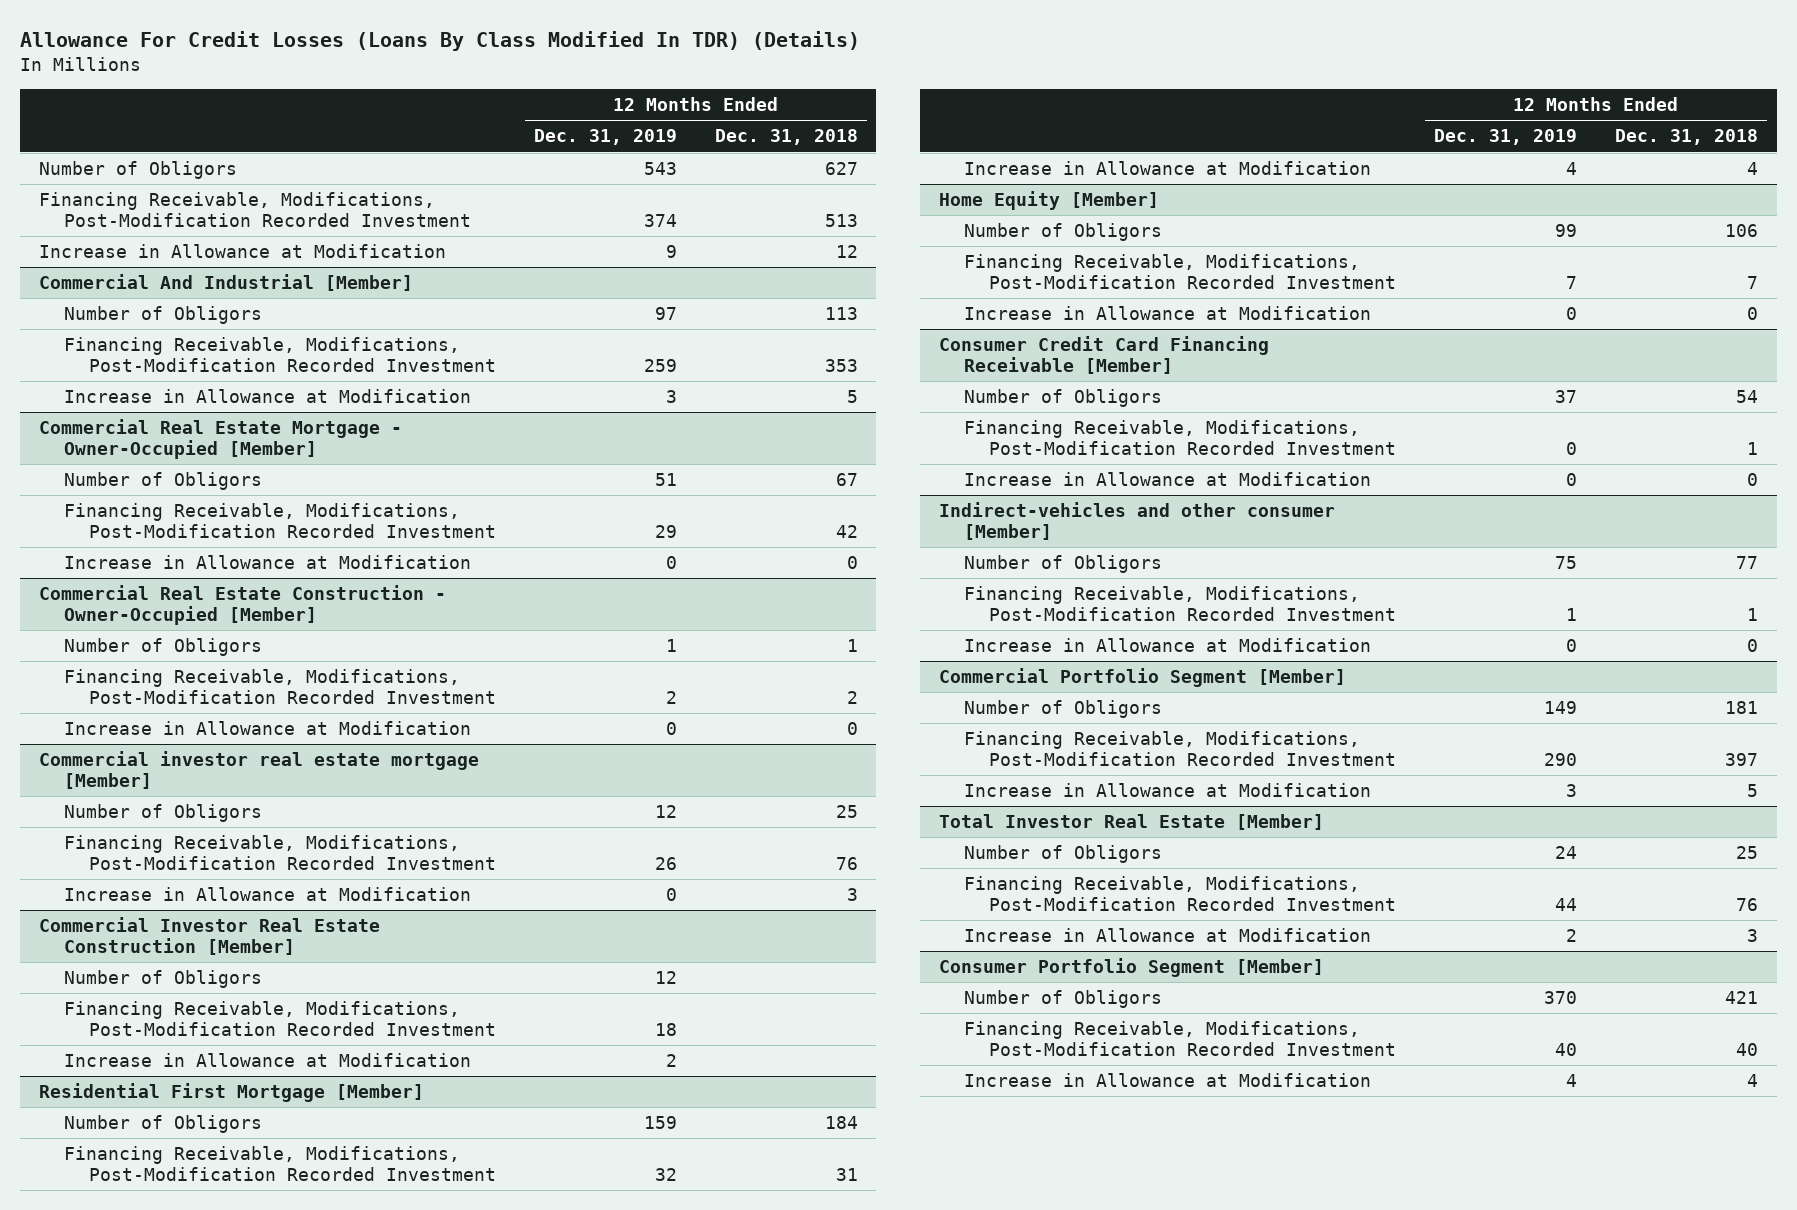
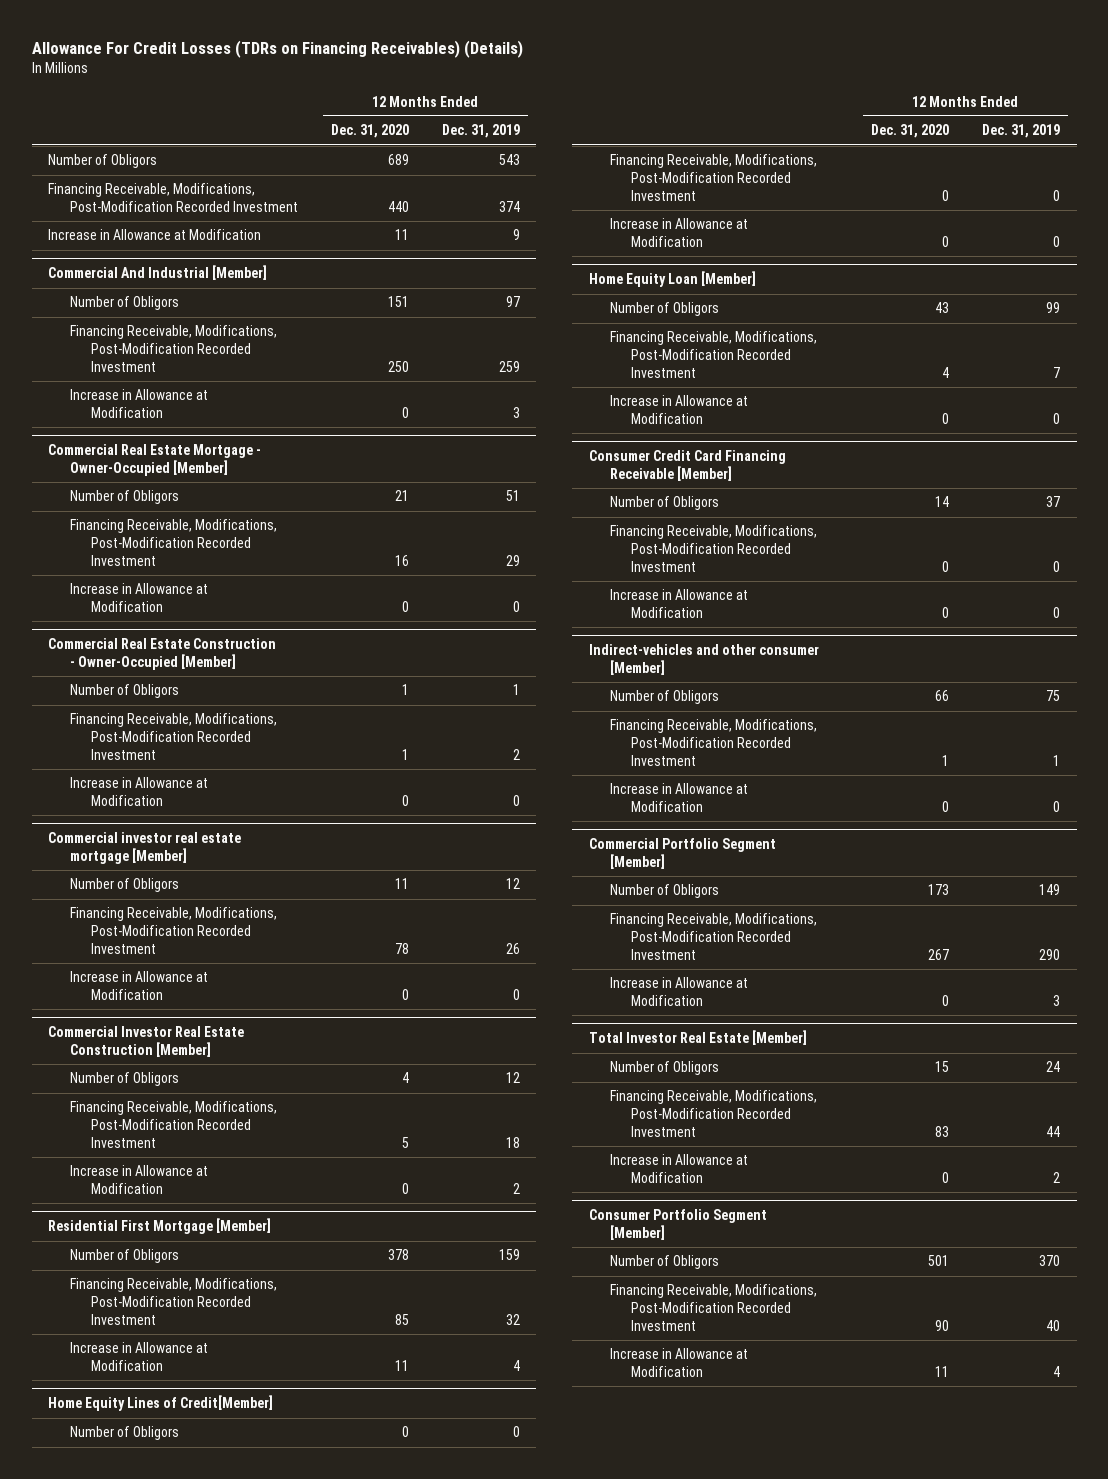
- Allowance For Credit Losses (Loans By Class Modified In TDR) (Details)
+ Allowance For Credit Losses (TDRs on Financing Receivables) (Details)
- | 12 Months Ended Dec. 31, 2019 | 12 Months Ended Dec. 31, 2018
+ | 12 Months Ended Dec. 31, 2020 | 12 Months Ended Dec. 31, 2019
- Home Equity [Member]
+ Home Equity Lines of Credit[Member]
+ Number of Obligors | 0 | 0
+ Financing Receivable, Modifications, Post-Modification Recorded Investment | 0 | 0
+ Increase in Allowance at Modification | 0 | 0
+ Home Equity Loan [Member]

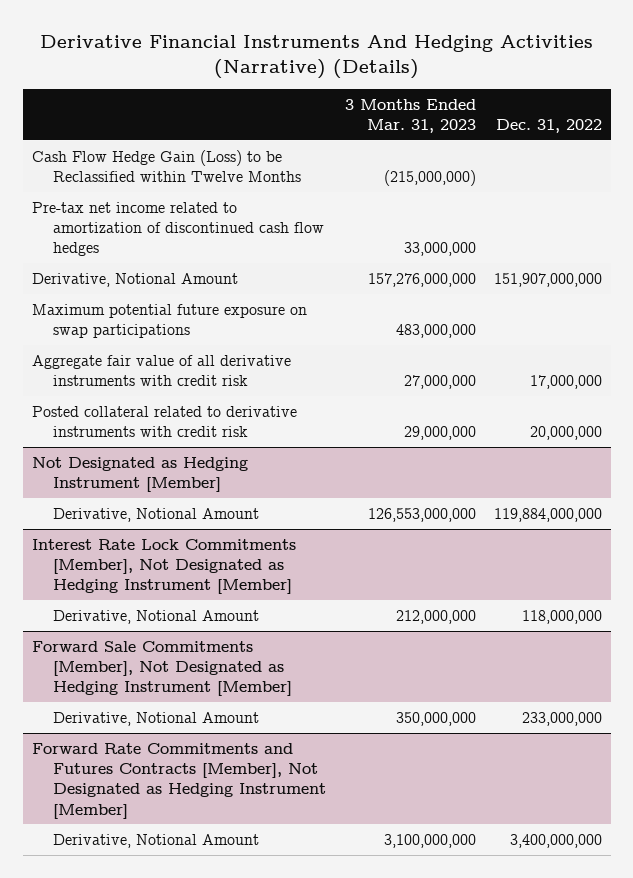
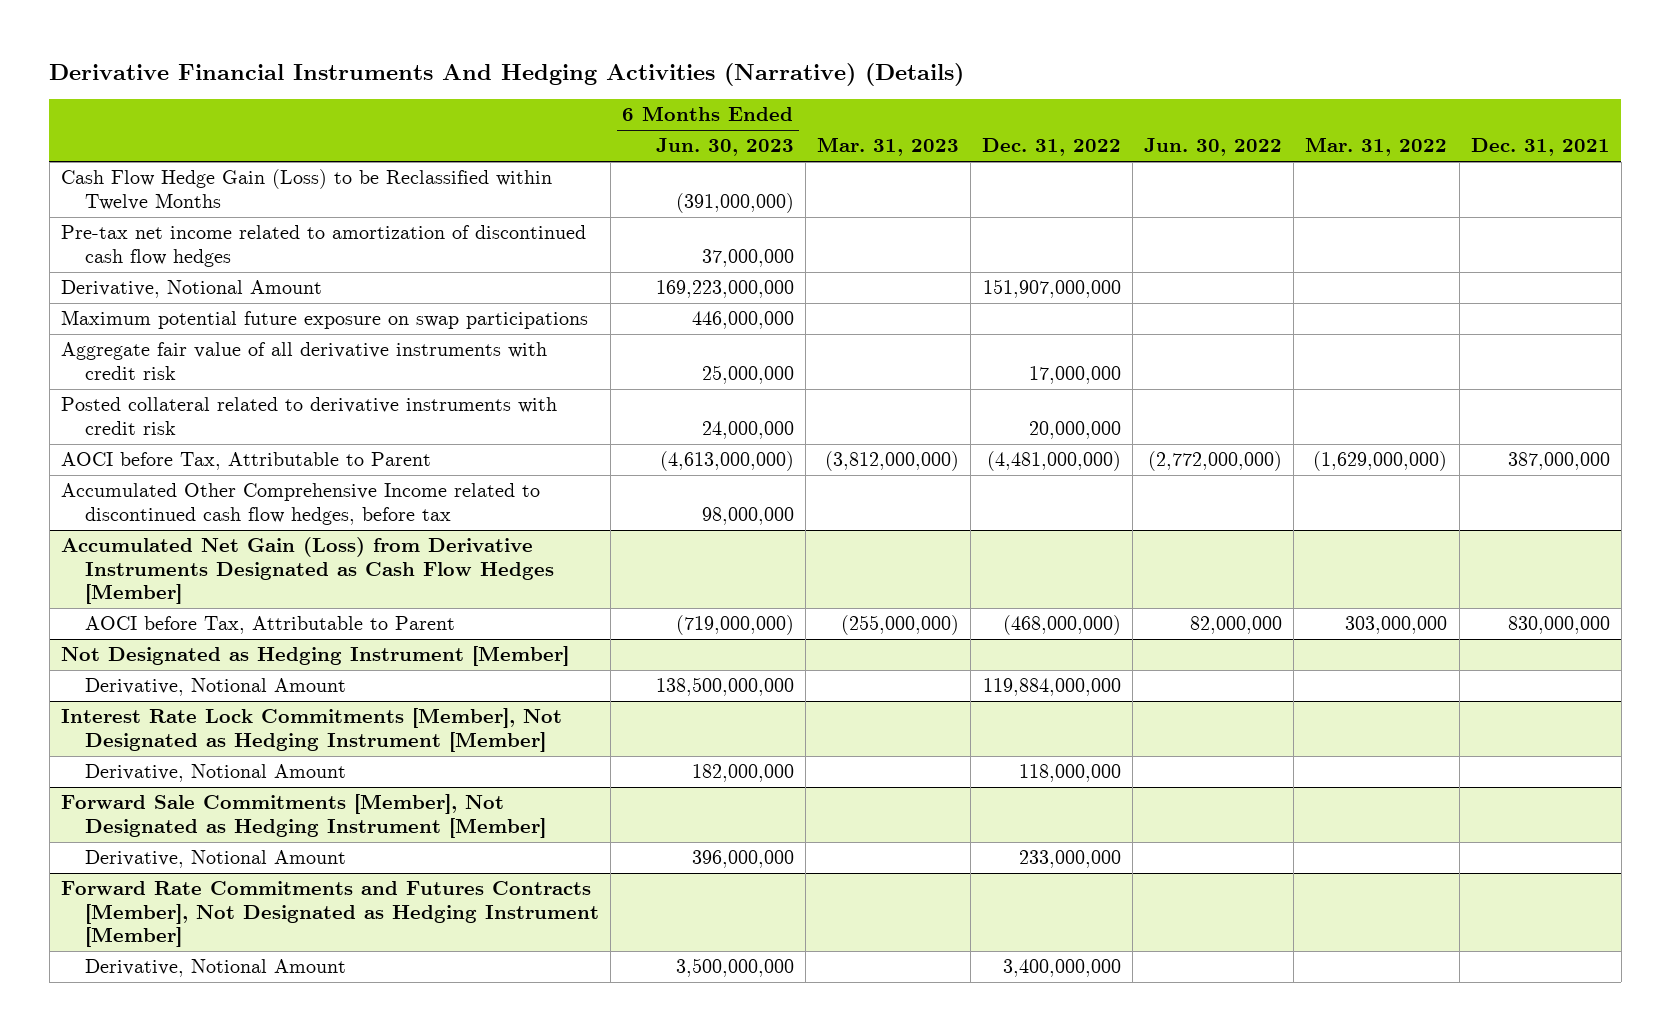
- | 3 Months Ended Mar. 31, 2023 | Dec. 31, 2022
+ | 6 Months Ended Jun. 30, 2023 | Mar. 31, 2023 | Dec. 31, 2022 | Jun. 30, 2022 | Mar. 31, 2022 | Dec. 31, 2021
+ AOCI before Tax, Attributable to Parent | (4,613,000,000) | (3,812,000,000) | (4,481,000,000) | (2,772,000,000) | (1,629,000,000) | 387,000,000
+ Accumulated Other Comprehensive Income related to discontinued cash flow hedges, before tax | 98,000,000 | | | | |
+ Accumulated Net Gain (Loss) from Derivative Instruments Designated as Cash Flow Hedges [Member]
+ AOCI before Tax, Attributable to Parent | (719,000,000) | (255,000,000) | (468,000,000) | 82,000,000 | 303,000,000 | 830,000,000

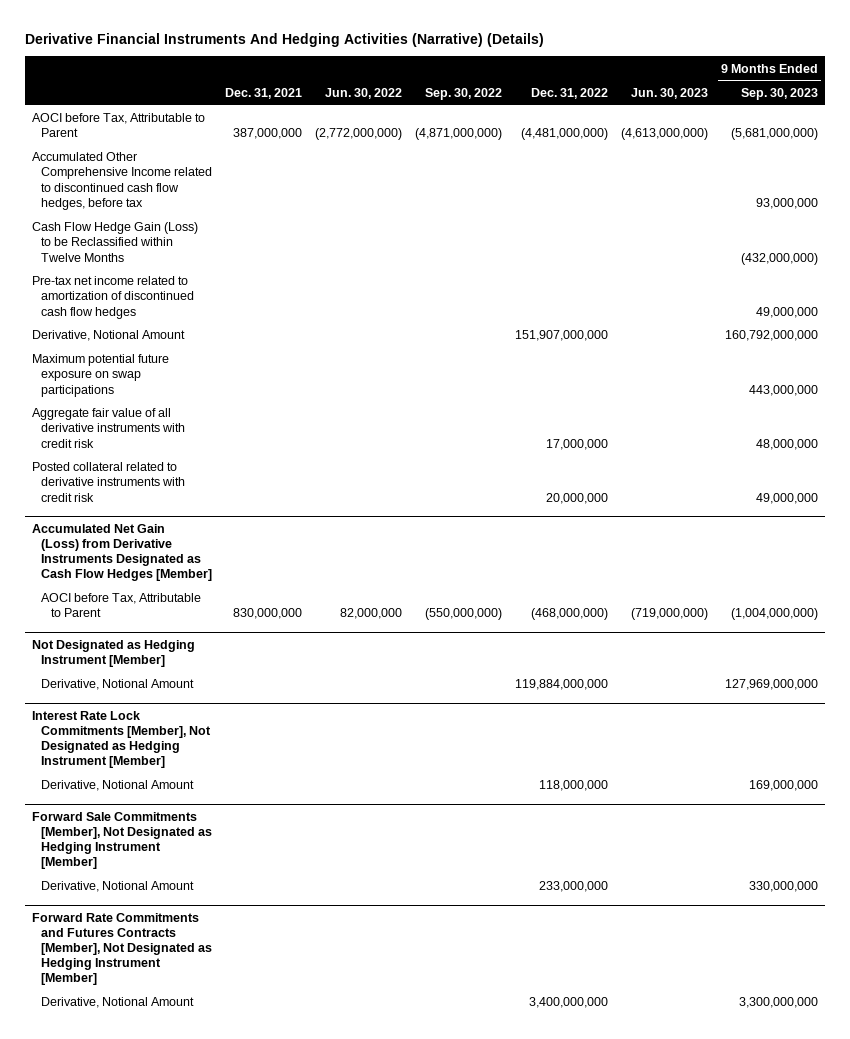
- | 6 Months Ended Jun. 30, 2023 | Mar. 31, 2023 | Dec. 31, 2022 | Jun. 30, 2022 | Mar. 31, 2022 | Dec. 31, 2021
+ | Dec. 31, 2021 | Jun. 30, 2022 | Sep. 30, 2022 | Dec. 31, 2022 | Jun. 30, 2023 | 9 Months Ended Sep. 30, 2023
moved up: AOCI before Tax, Attributable to Parent | 387,000,000 | (2,772,000,000) | (4,871,000,000) | (4,481,000,000) | (4,613,000,000) | (5,681,000,000)
moved up: Accumulated Other Comprehensive Income related to discontinued cash flow hedges, before tax | | | | | | 93,000,000

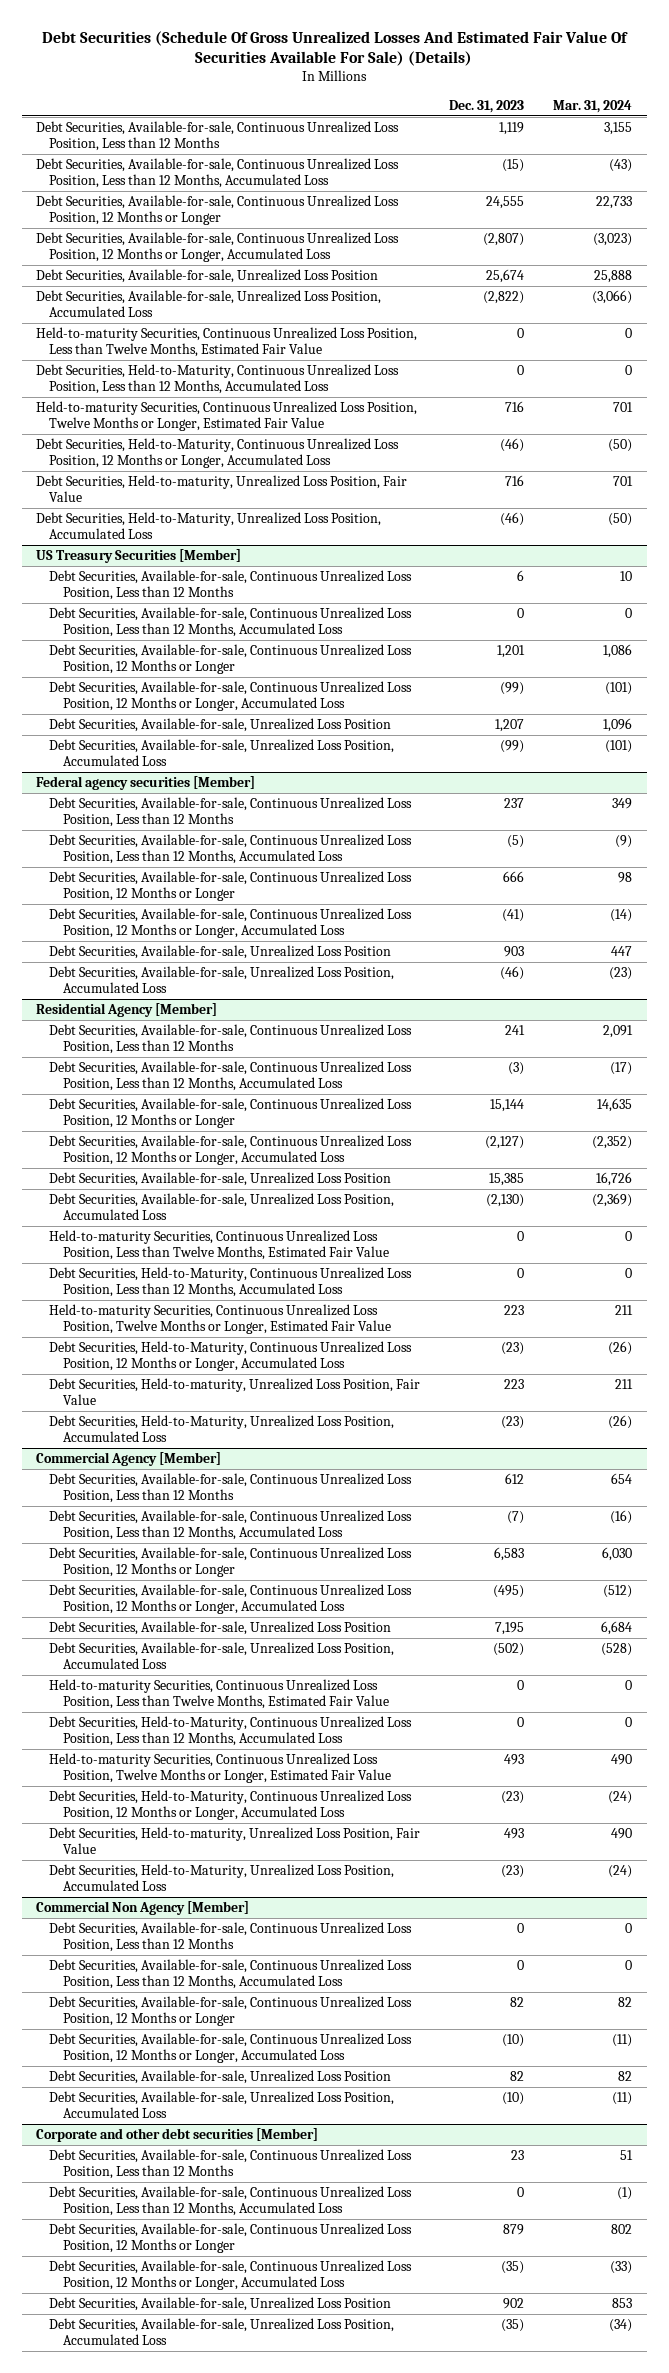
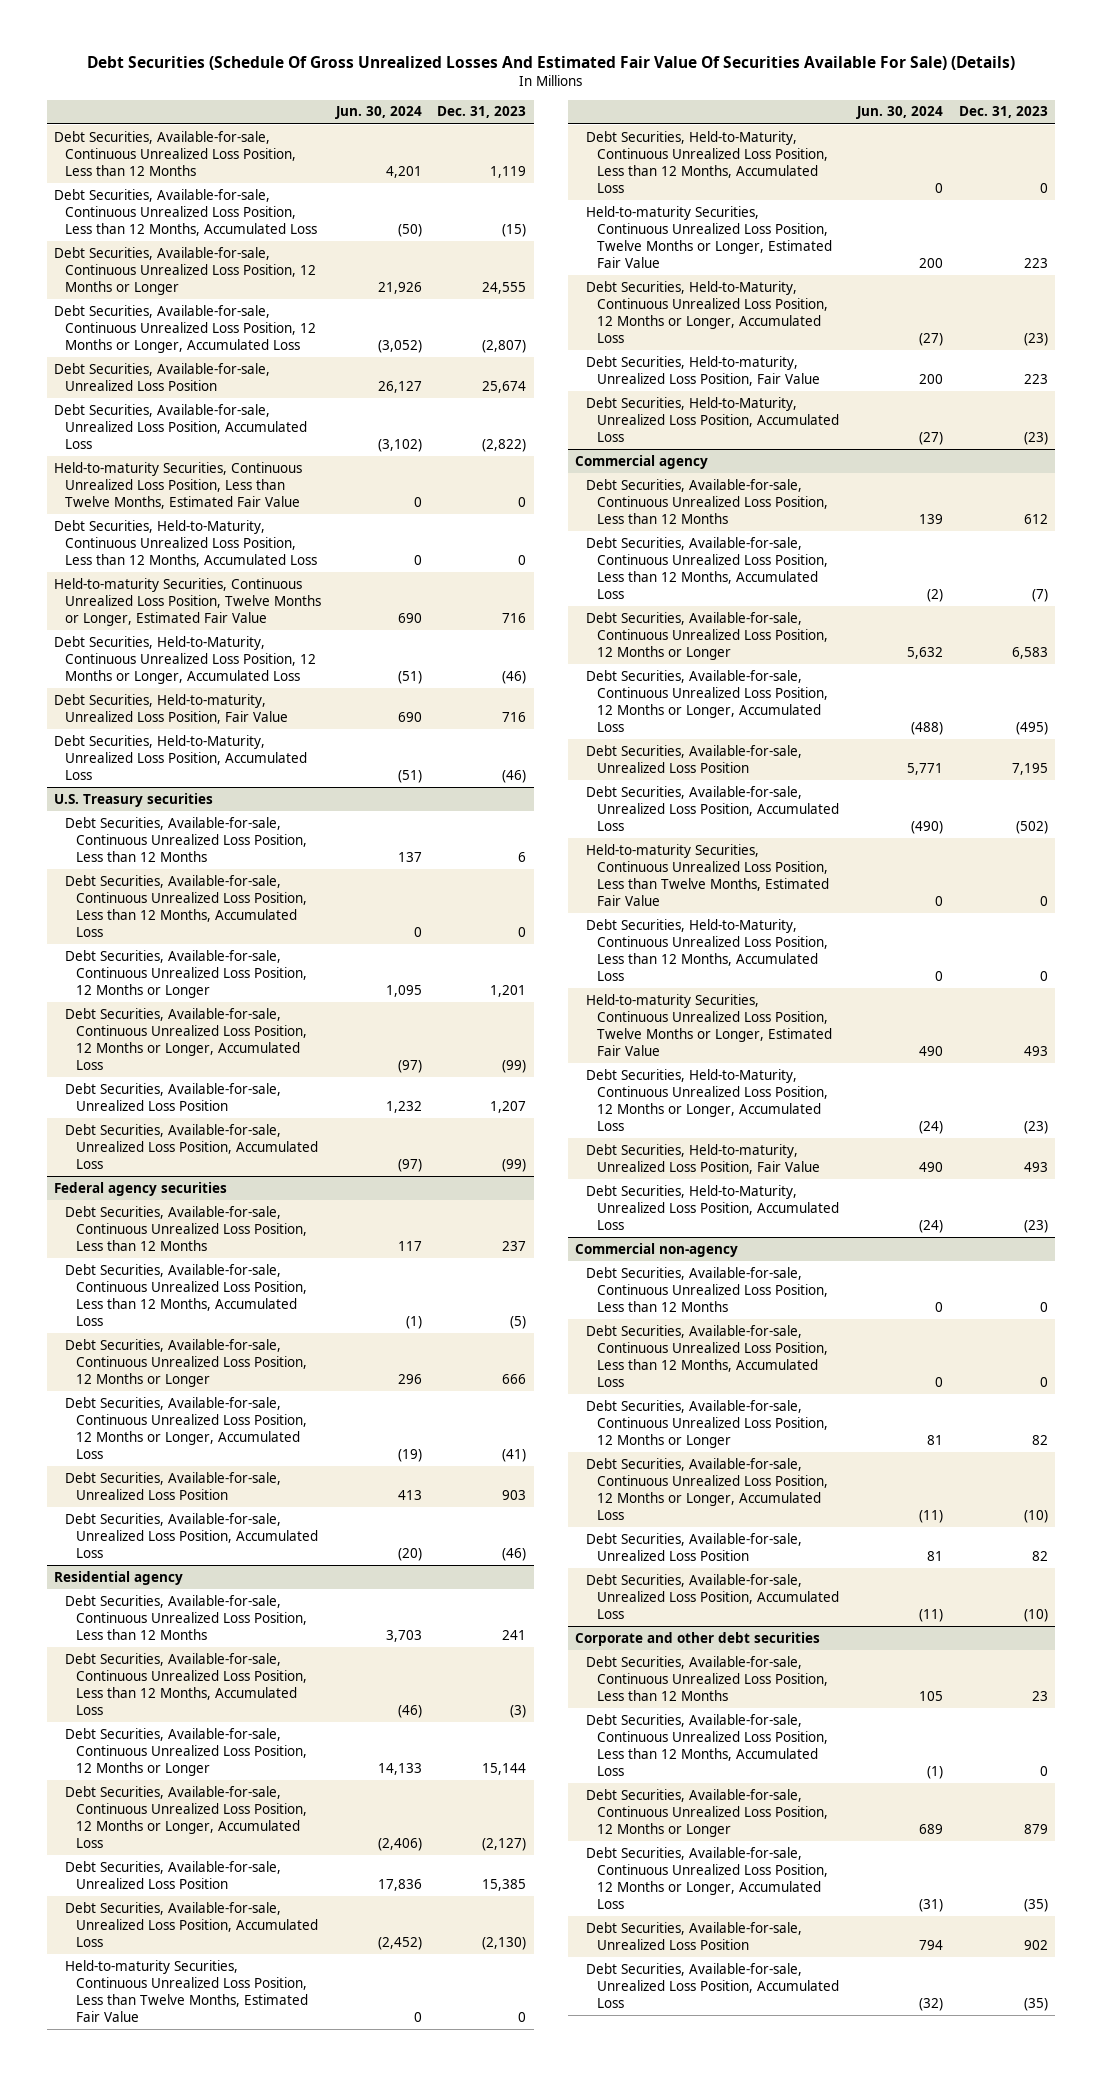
- | Dec. 31, 2023 | Mar. 31, 2024
+ | Jun. 30, 2024 | Dec. 31, 2023
- US Treasury Securities [Member]
+ U.S. Treasury securities
- Federal agency securities [Member]
+ Federal agency securities
- Residential Agency [Member]
+ Residential agency
- Commercial Agency [Member]
+ Commercial agency
- Commercial Non Agency [Member]
+ Commercial non-agency
- Corporate and other debt securities [Member]
+ Corporate and other debt securities

